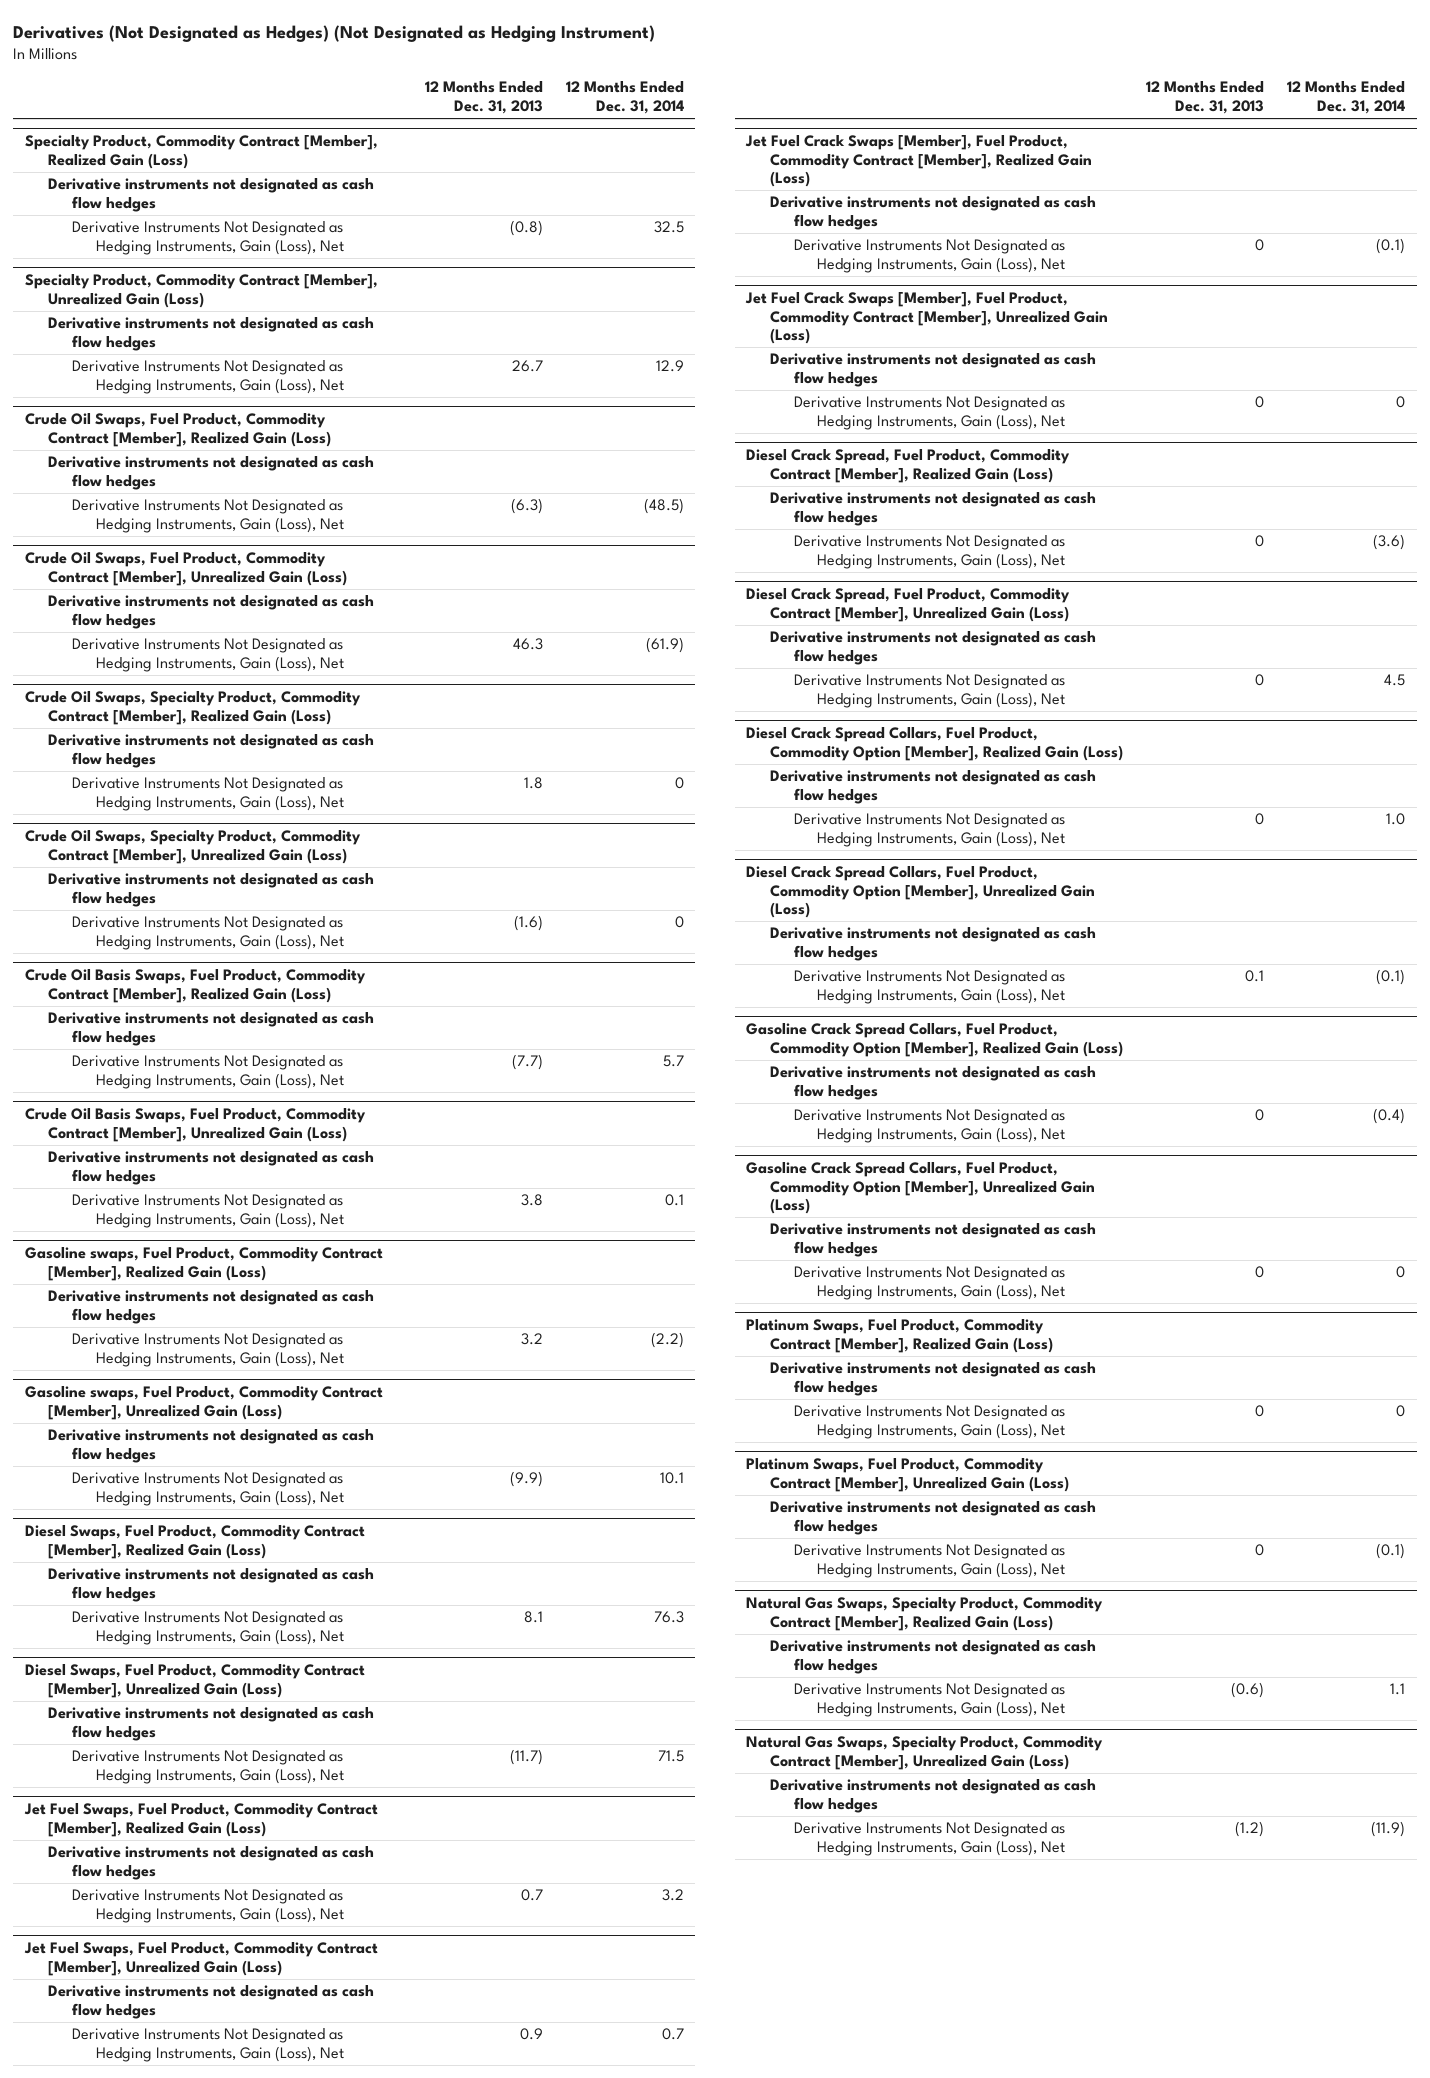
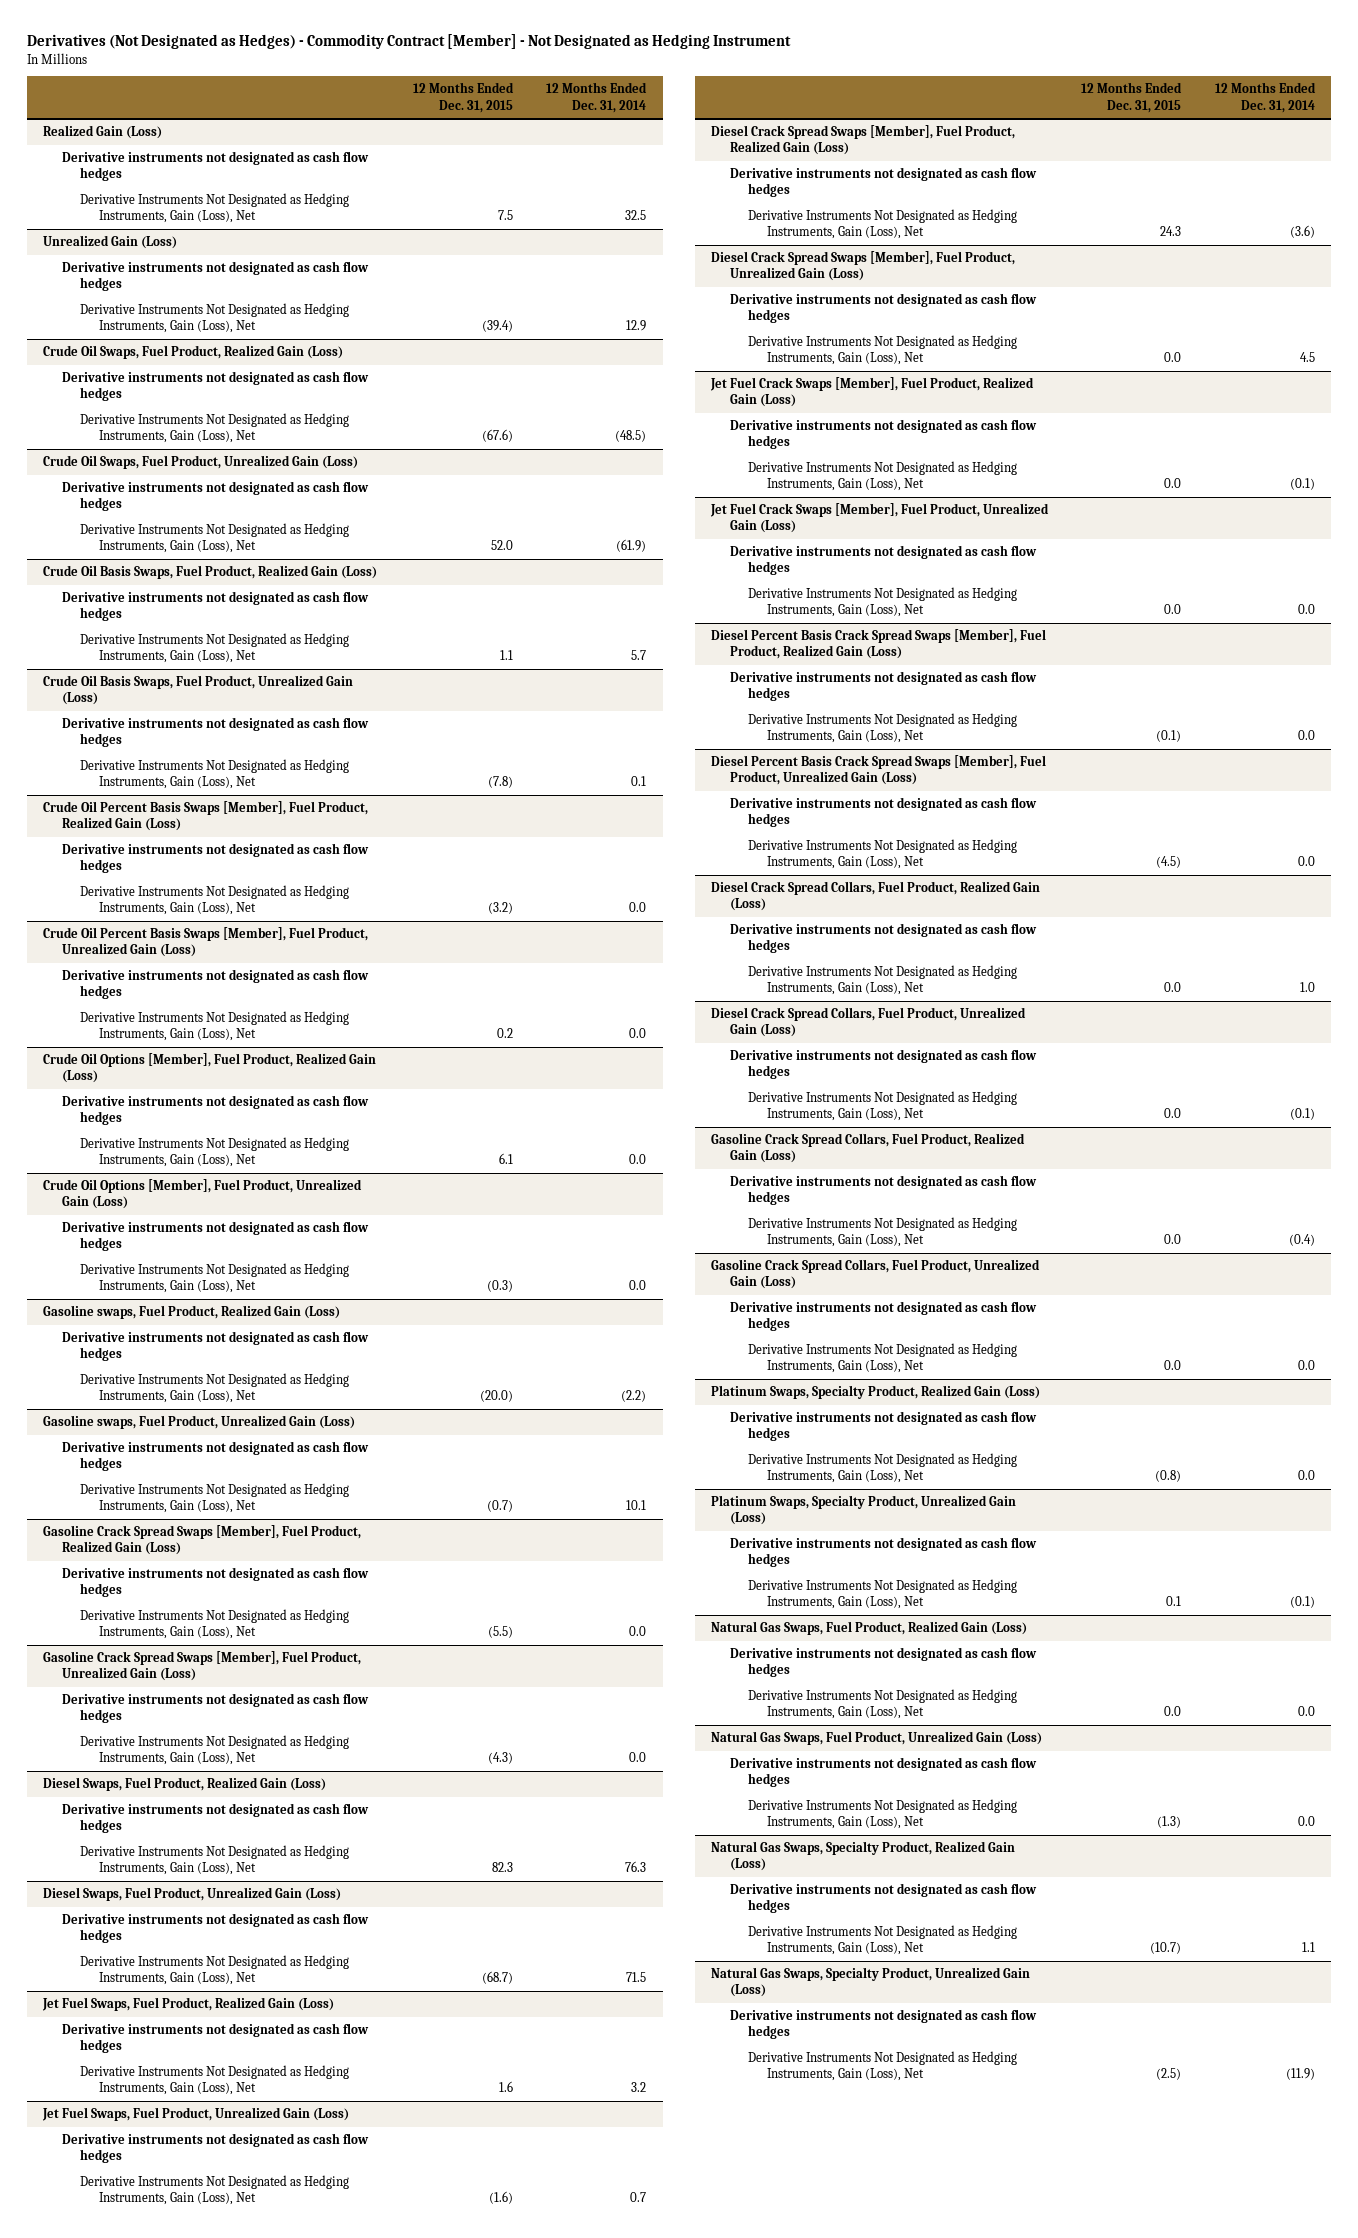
- Derivatives (Not Designated as Hedges) (Not Designated as Hedging Instrument)
+ Derivatives (Not Designated as Hedges) - Commodity Contract [Member] - Not Designated as Hedging Instrument
- | 12 Months Ended Dec. 31, 2013 | 12 Months Ended Dec. 31, 2014
+ | 12 Months Ended Dec. 31, 2015 | 12 Months Ended Dec. 31, 2014
- Specialty Product, Commodity Contract [Member], Realized Gain (Loss)
+ Realized Gain (Loss)
- Specialty Product, Commodity Contract [Member], Unrealized Gain (Loss)
+ Unrealized Gain (Loss)
- Crude Oil Swaps, Fuel Product, Commodity Contract [Member], Realized Gain (Loss)
+ Crude Oil Swaps, Fuel Product, Realized Gain (Loss)
- Crude Oil Swaps, Fuel Product, Commodity Contract [Member], Unrealized Gain (Loss)
+ Crude Oil Swaps, Fuel Product, Unrealized Gain (Loss)
- Crude Oil Swaps, Specialty Product, Commodity Contract [Member], Realized Gain (Loss)
- Derivative instruments not designated as cash flow hedges
- Derivative Instruments Not Designated as Hedging Instruments, Gain (Loss), Net | 1.8 | 0
- Crude Oil Swaps, Specialty Product, Commodity Contract [Member], Unrealized Gain (Loss)
- Derivative instruments not designated as cash flow hedges
- Derivative Instruments Not Designated as Hedging Instruments, Gain (Loss), Net | (1.6) | 0
- Crude Oil Basis Swaps, Fuel Product, Commodity Contract [Member], Realized Gain (Loss)
+ Crude Oil Basis Swaps, Fuel Product, Realized Gain (Loss)
- Crude Oil Basis Swaps, Fuel Product, Commodity Contract [Member], Unrealized Gain (Loss)
+ Crude Oil Basis Swaps, Fuel Product, Unrealized Gain (Loss)
- Gasoline swaps, Fuel Product, Commodity Contract [Member], Realized Gain (Loss)
+ Crude Oil Percent Basis Swaps [Member], Fuel Product, Realized Gain (Loss)
+ Derivative Instruments Not Designated as Hedging Instruments, Gain (Loss), Net | (3.2) | 0.0
+ Crude Oil Percent Basis Swaps [Member], Fuel Product, Unrealized Gain (Loss)
+ Derivative instruments not designated as cash flow hedges
+ Derivative Instruments Not Designated as Hedging Instruments, Gain (Loss), Net | 0.2 | 0.0
+ Crude Oil Options [Member], Fuel Product, Realized Gain (Loss)
+ Derivative instruments not designated as cash flow hedges
+ Derivative Instruments Not Designated as Hedging Instruments, Gain (Loss), Net | 6.1 | 0.0
+ Crude Oil Options [Member], Fuel Product, Unrealized Gain (Loss)
+ Derivative instruments not designated as cash flow hedges
+ Derivative Instruments Not Designated as Hedging Instruments, Gain (Loss), Net | (0.3) | 0.0
+ Gasoline swaps, Fuel Product, Realized Gain (Loss)
+ Derivative instruments not designated as cash flow hedges
- Gasoline swaps, Fuel Product, Commodity Contract [Member], Unrealized Gain (Loss)
+ Gasoline swaps, Fuel Product, Unrealized Gain (Loss)
- Diesel Swaps, Fuel Product, Commodity Contract [Member], Realized Gain (Loss)
+ Gasoline Crack Spread Swaps [Member], Fuel Product, Realized Gain (Loss)
+ Derivative Instruments Not Designated as Hedging Instruments, Gain (Loss), Net | (5.5) | 0.0
+ Gasoline Crack Spread Swaps [Member], Fuel Product, Unrealized Gain (Loss)
+ Derivative instruments not designated as cash flow hedges
+ Derivative Instruments Not Designated as Hedging Instruments, Gain (Loss), Net | (4.3) | 0.0
+ Diesel Swaps, Fuel Product, Realized Gain (Loss)
+ Derivative instruments not designated as cash flow hedges
- Diesel Swaps, Fuel Product, Commodity Contract [Member], Unrealized Gain (Loss)
+ Diesel Swaps, Fuel Product, Unrealized Gain (Loss)
- Jet Fuel Swaps, Fuel Product, Commodity Contract [Member], Realized Gain (Loss)
+ Jet Fuel Swaps, Fuel Product, Realized Gain (Loss)
- Jet Fuel Swaps, Fuel Product, Commodity Contract [Member], Unrealized Gain (Loss)
+ Jet Fuel Swaps, Fuel Product, Unrealized Gain (Loss)
- Jet Fuel Crack Swaps [Member], Fuel Product, Commodity Contract [Member], Realized Gain (Loss)
+ Diesel Crack Spread Swaps [Member], Fuel Product, Realized Gain (Loss)
+ Derivative Instruments Not Designated as Hedging Instruments, Gain (Loss), Net | 24.3 | (3.6)
+ Diesel Crack Spread Swaps [Member], Fuel Product, Unrealized Gain (Loss)
+ Derivative instruments not designated as cash flow hedges
+ Derivative Instruments Not Designated as Hedging Instruments, Gain (Loss), Net | 0.0 | 4.5
+ Jet Fuel Crack Swaps [Member], Fuel Product, Realized Gain (Loss)
+ Derivative instruments not designated as cash flow hedges
- Jet Fuel Crack Swaps [Member], Fuel Product, Commodity Contract [Member], Unrealized Gain (Loss)
+ Jet Fuel Crack Swaps [Member], Fuel Product, Unrealized Gain (Loss)
- Derivative Instruments Not Designated as Hedging Instruments, Gain (Loss), Net | 0 | 0
- Diesel Crack Spread, Fuel Product, Commodity Contract [Member], Realized Gain (Loss)
+ Derivative Instruments Not Designated as Hedging Instruments, Gain (Loss), Net | 0.0 | 0.0
+ Diesel Percent Basis Crack Spread Swaps [Member], Fuel Product, Realized Gain (Loss)
- Derivative Instruments Not Designated as Hedging Instruments, Gain (Loss), Net | 0 | (3.6)
- Diesel Crack Spread, Fuel Product, Commodity Contract [Member], Unrealized Gain (Loss)
+ Derivative Instruments Not Designated as Hedging Instruments, Gain (Loss), Net | (0.1) | 0.0
+ Diesel Percent Basis Crack Spread Swaps [Member], Fuel Product, Unrealized Gain (Loss)
- Derivative Instruments Not Designated as Hedging Instruments, Gain (Loss), Net | 0 | 4.5
- Diesel Crack Spread Collars, Fuel Product, Commodity Option [Member], Realized Gain (Loss)
+ Derivative Instruments Not Designated as Hedging Instruments, Gain (Loss), Net | (4.5) | 0.0
+ Diesel Crack Spread Collars, Fuel Product, Realized Gain (Loss)
- Diesel Crack Spread Collars, Fuel Product, Commodity Option [Member], Unrealized Gain (Loss)
+ Diesel Crack Spread Collars, Fuel Product, Unrealized Gain (Loss)
- Gasoline Crack Spread Collars, Fuel Product, Commodity Option [Member], Realized Gain (Loss)
+ Gasoline Crack Spread Collars, Fuel Product, Realized Gain (Loss)
- Gasoline Crack Spread Collars, Fuel Product, Commodity Option [Member], Unrealized Gain (Loss)
+ Gasoline Crack Spread Collars, Fuel Product, Unrealized Gain (Loss)
- Derivative Instruments Not Designated as Hedging Instruments, Gain (Loss), Net | 0 | 0
- Platinum Swaps, Fuel Product, Commodity Contract [Member], Realized Gain (Loss)
+ Derivative Instruments Not Designated as Hedging Instruments, Gain (Loss), Net | 0.0 | 0.0
+ Platinum Swaps, Specialty Product, Realized Gain (Loss)
- Derivative Instruments Not Designated as Hedging Instruments, Gain (Loss), Net | 0 | 0
- Platinum Swaps, Fuel Product, Commodity Contract [Member], Unrealized Gain (Loss)
+ Derivative Instruments Not Designated as Hedging Instruments, Gain (Loss), Net | (0.8) | 0.0
+ Platinum Swaps, Specialty Product, Unrealized Gain (Loss)
- Natural Gas Swaps, Specialty Product, Commodity Contract [Member], Realized Gain (Loss)
+ Natural Gas Swaps, Fuel Product, Realized Gain (Loss)
+ Derivative Instruments Not Designated as Hedging Instruments, Gain (Loss), Net | 0.0 | 0.0
+ Natural Gas Swaps, Fuel Product, Unrealized Gain (Loss)
+ Derivative instruments not designated as cash flow hedges
+ Derivative Instruments Not Designated as Hedging Instruments, Gain (Loss), Net | (1.3) | 0.0
+ Natural Gas Swaps, Specialty Product, Realized Gain (Loss)
+ Derivative instruments not designated as cash flow hedges
- Natural Gas Swaps, Specialty Product, Commodity Contract [Member], Unrealized Gain (Loss)
+ Natural Gas Swaps, Specialty Product, Unrealized Gain (Loss)

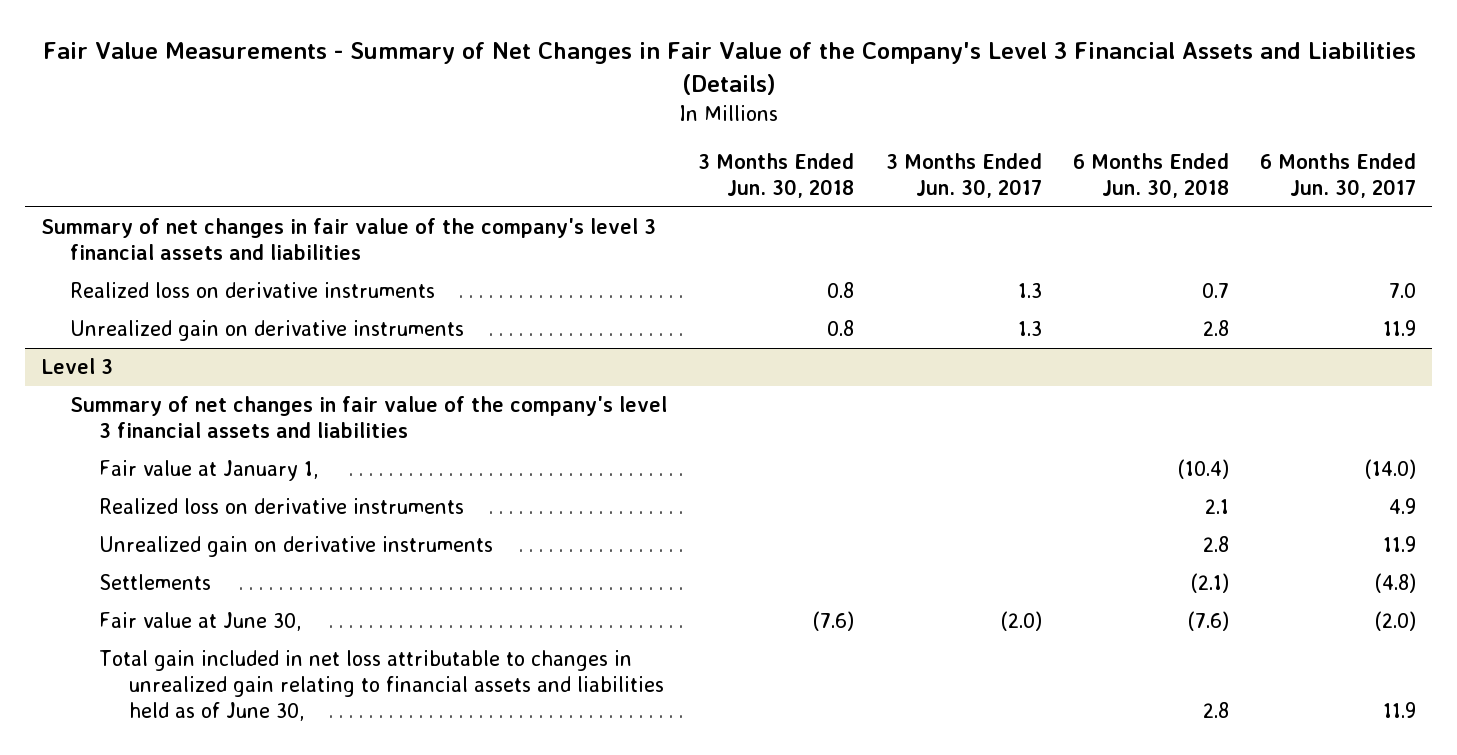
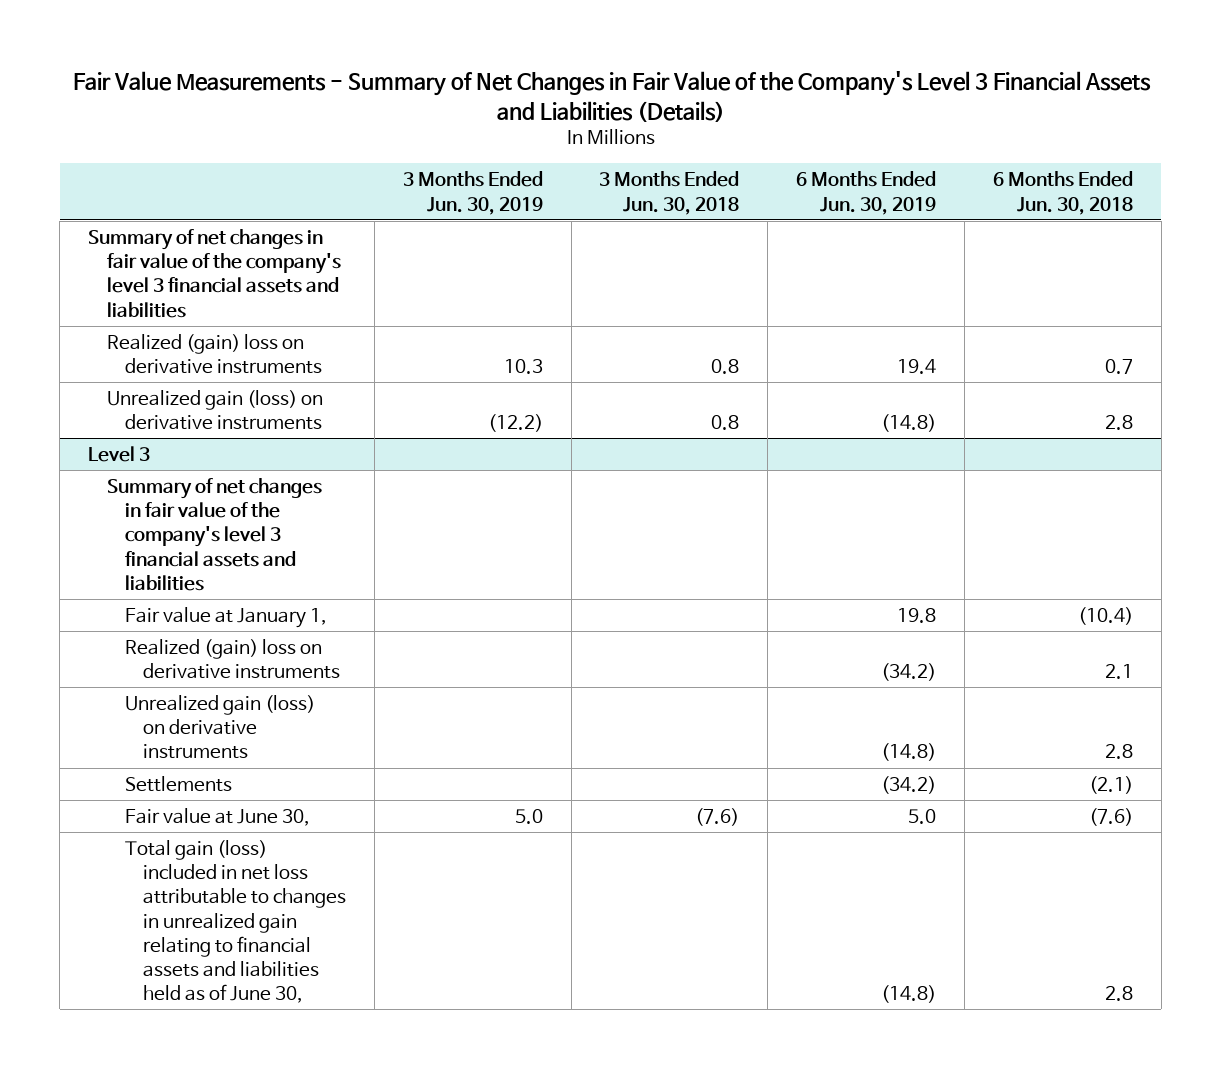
- | 3 Months Ended Jun. 30, 2018 | 3 Months Ended Jun. 30, 2017 | 6 Months Ended Jun. 30, 2018 | 6 Months Ended Jun. 30, 2017
+ | 3 Months Ended Jun. 30, 2019 | 3 Months Ended Jun. 30, 2018 | 6 Months Ended Jun. 30, 2019 | 6 Months Ended Jun. 30, 2018
- Realized loss on derivative instruments | 0.8 | 1.3 | 0.7 | 7.0
- Unrealized gain on derivative instruments | 0.8 | 1.3 | 2.8 | 11.9
+ Realized (gain) loss on derivative instruments | 10.3 | 0.8 | 19.4 | 0.7
+ Unrealized gain (loss) on derivative instruments | (12.2) | 0.8 | (14.8) | 2.8
@ Level 3
- Realized loss on derivative instruments | | | 2.1 | 4.9
- Unrealized gain on derivative instruments | | | 2.8 | 11.9
+ Realized (gain) loss on derivative instruments | | | (34.2) | 2.1
+ Unrealized gain (loss) on derivative instruments | | | (14.8) | 2.8
- Total gain included in net loss attributable to changes in unrealized gain relating to financial assets and liabilities held as of June 30, | | | 2.8 | 11.9
+ Total gain (loss) included in net loss attributable to changes in unrealized gain relating to financial assets and liabilities held as of June 30, | | | (14.8) | 2.8

